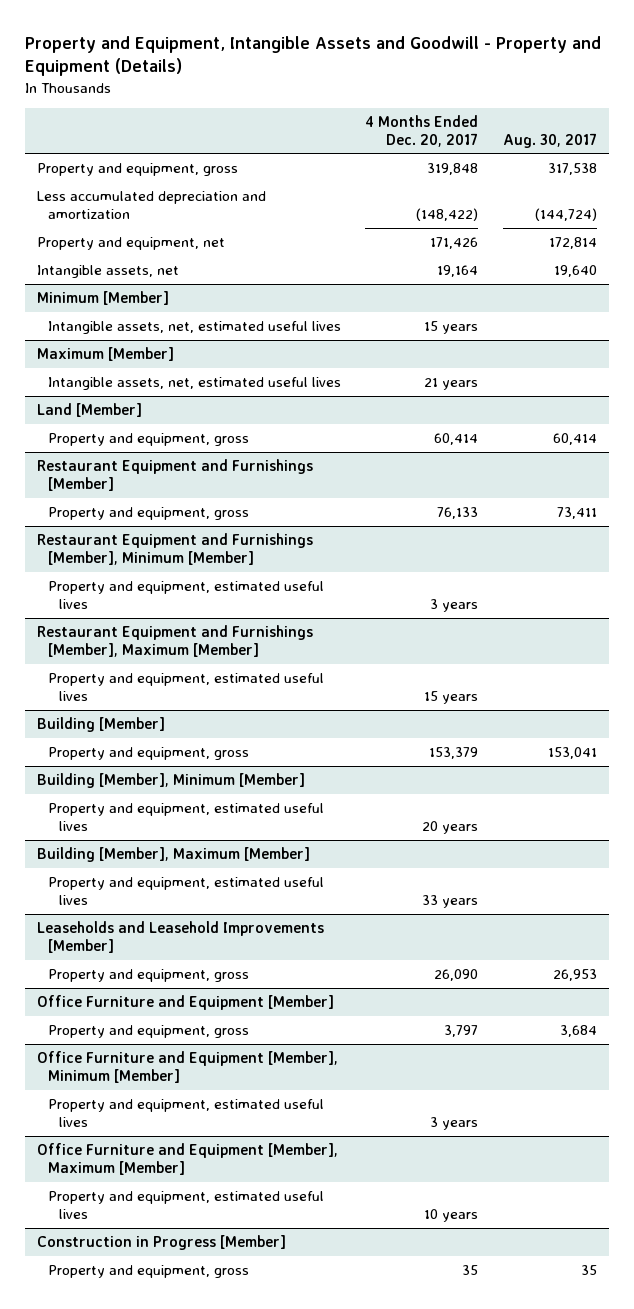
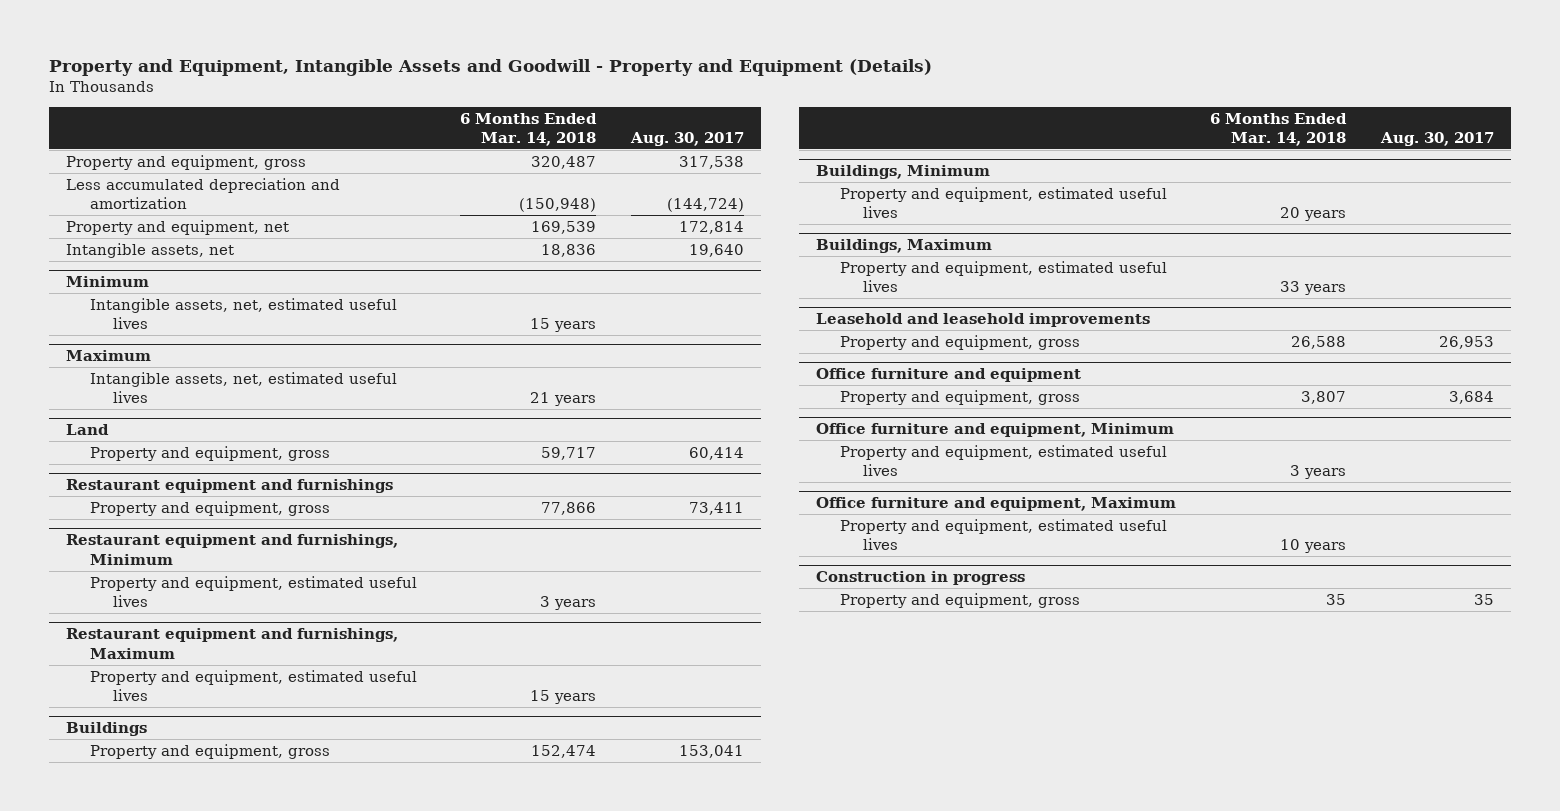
- | 4 Months Ended Dec. 20, 2017 | Aug. 30, 2017
+ | 6 Months Ended Mar. 14, 2018 | Aug. 30, 2017
- Minimum [Member]
+ Minimum
- Maximum [Member]
+ Maximum
- Land [Member]
+ Land
- Restaurant Equipment and Furnishings [Member]
+ Restaurant equipment and furnishings
- Restaurant Equipment and Furnishings [Member], Minimum [Member]
+ Restaurant equipment and furnishings, Minimum
- Restaurant Equipment and Furnishings [Member], Maximum [Member]
+ Restaurant equipment and furnishings, Maximum
- Building [Member]
+ Buildings
- Building [Member], Minimum [Member]
+ Buildings, Minimum
- Building [Member], Maximum [Member]
+ Buildings, Maximum
- Leaseholds and Leasehold Improvements [Member]
+ Leasehold and leasehold improvements
- Office Furniture and Equipment [Member]
+ Office furniture and equipment
- Office Furniture and Equipment [Member], Minimum [Member]
+ Office furniture and equipment, Minimum
- Office Furniture and Equipment [Member], Maximum [Member]
+ Office furniture and equipment, Maximum
- Construction in Progress [Member]
+ Construction in progress

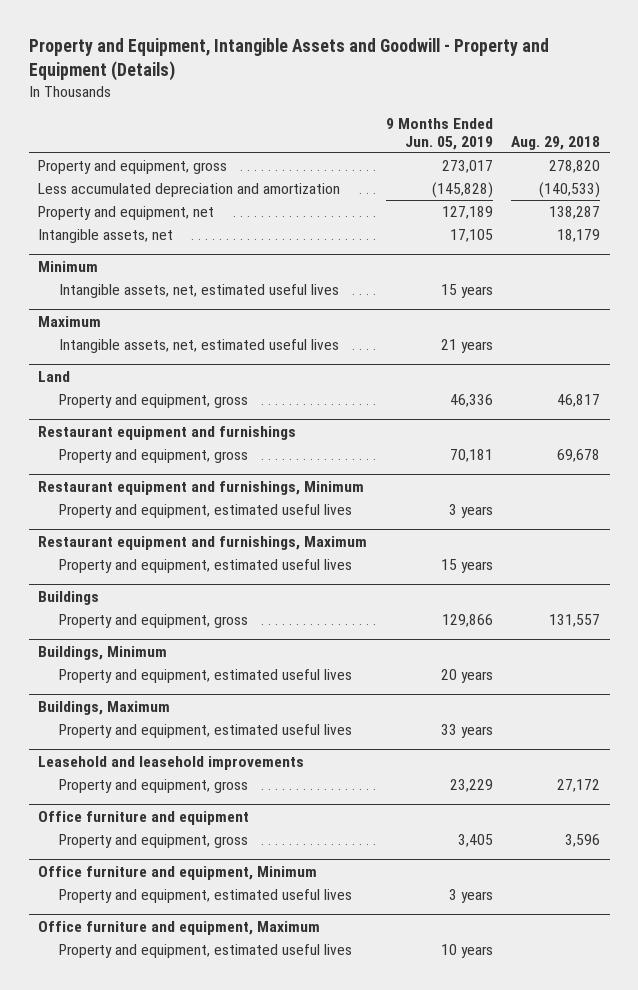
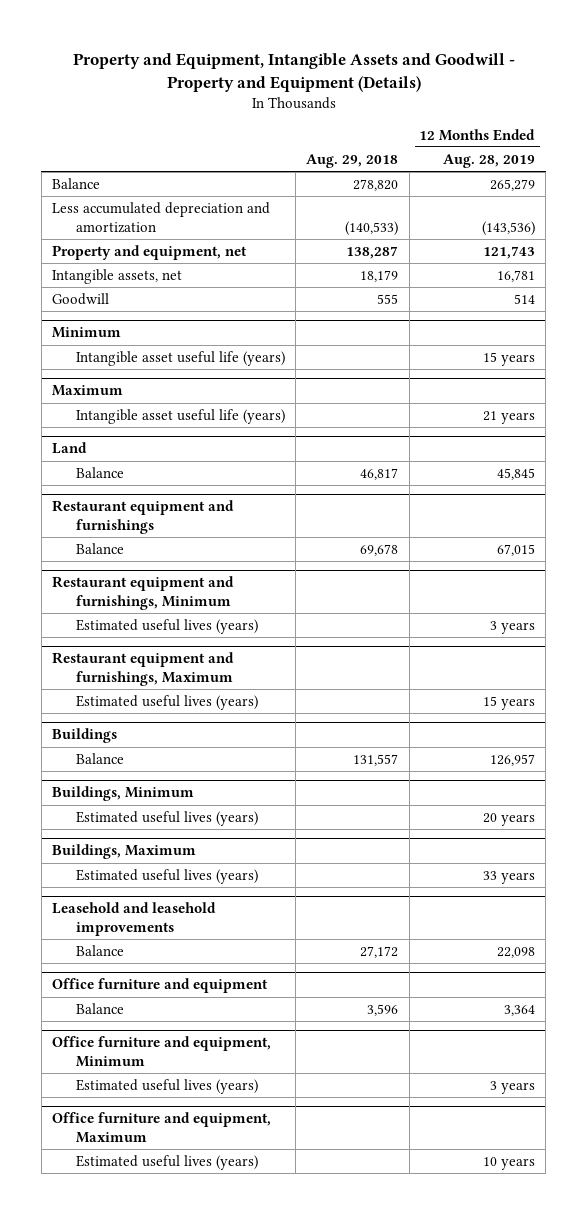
- | 9 Months Ended Jun. 05, 2019 | Aug. 29, 2018
+ | Aug. 29, 2018 | 12 Months Ended Aug. 28, 2019
- Property and equipment, gross | 273,017 | 278,820
+ Balance | 278,820 | 265,279
+ Goodwill | 555 | 514
@ Minimum
- Intangible assets, net, estimated useful lives | 15 years |
+ Intangible asset useful life (years) | | 15 years
@ Maximum
- Intangible assets, net, estimated useful lives | 21 years |
+ Intangible asset useful life (years) | | 21 years
@ Land
- Property and equipment, gross | 46,336 | 46,817
+ Balance | 46,817 | 45,845
@ Restaurant equipment and furnishings
- Property and equipment, gross | 70,181 | 69,678
+ Balance | 69,678 | 67,015
@ Restaurant equipment and furnishings, Minimum
- Property and equipment, estimated useful lives | 3 years |
+ Estimated useful lives (years) | | 3 years
@ Restaurant equipment and furnishings, Maximum
- Property and equipment, estimated useful lives | 15 years |
+ Estimated useful lives (years) | | 15 years
@ Buildings
- Property and equipment, gross | 129,866 | 131,557
+ Balance | 131,557 | 126,957
@ Buildings, Minimum
- Property and equipment, estimated useful lives | 20 years |
+ Estimated useful lives (years) | | 20 years
@ Buildings, Maximum
- Property and equipment, estimated useful lives | 33 years |
+ Estimated useful lives (years) | | 33 years
@ Leasehold and leasehold improvements
- Property and equipment, gross | 23,229 | 27,172
+ Balance | 27,172 | 22,098
@ Office furniture and equipment
- Property and equipment, gross | 3,405 | 3,596
+ Balance | 3,596 | 3,364
@ Office furniture and equipment, Minimum
- Property and equipment, estimated useful lives | 3 years |
+ Estimated useful lives (years) | | 3 years
@ Office furniture and equipment, Maximum
- Property and equipment, estimated useful lives | 10 years |
+ Estimated useful lives (years) | | 10 years

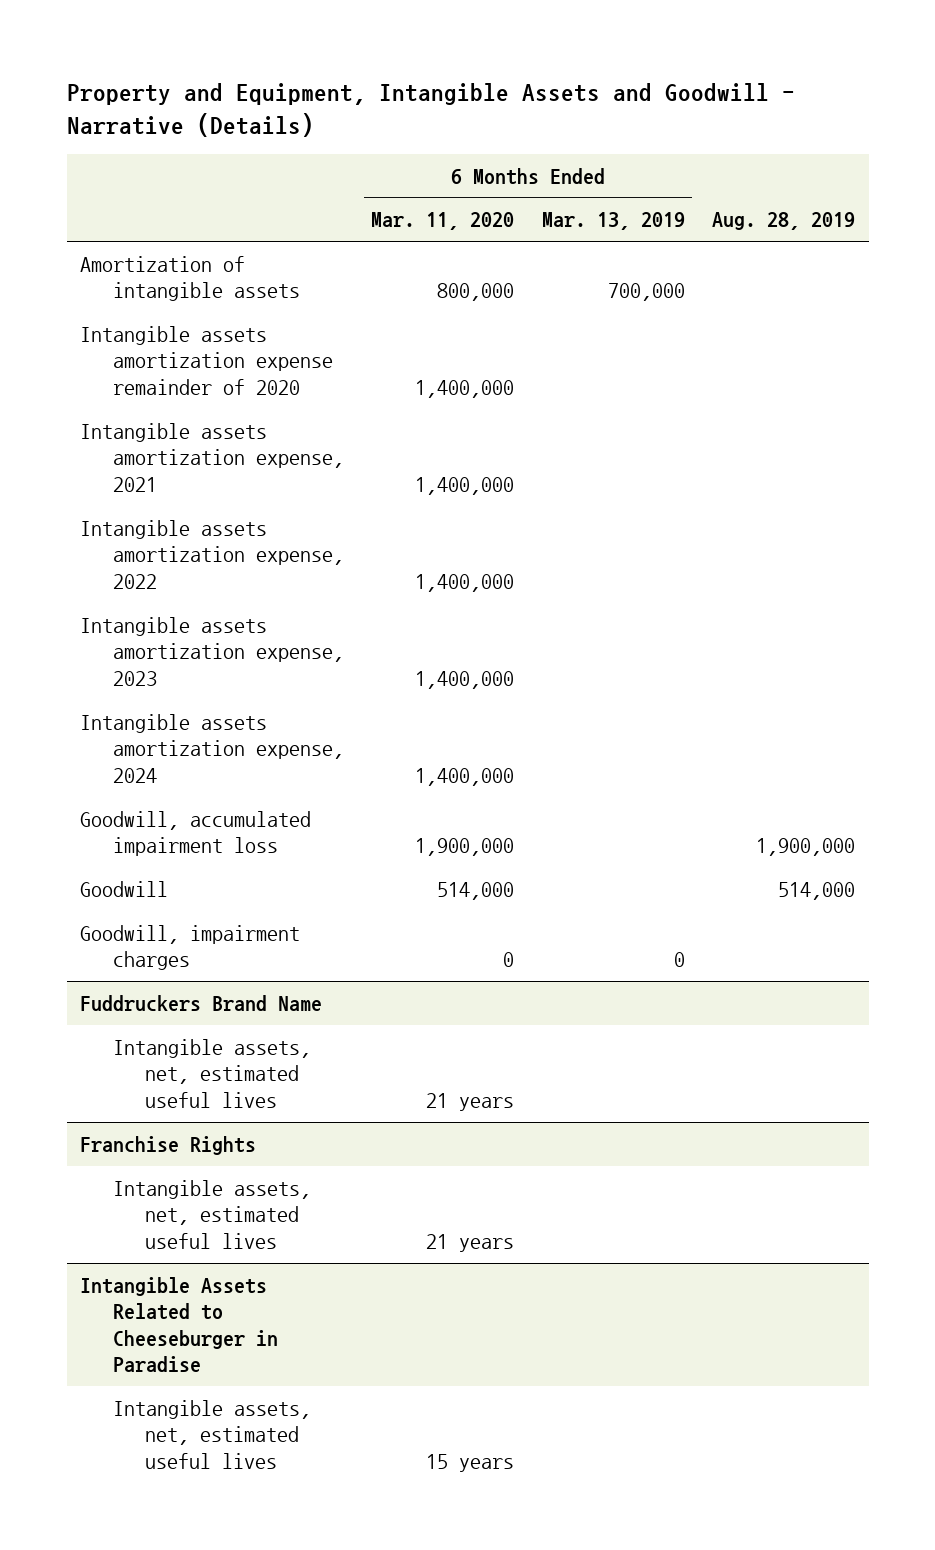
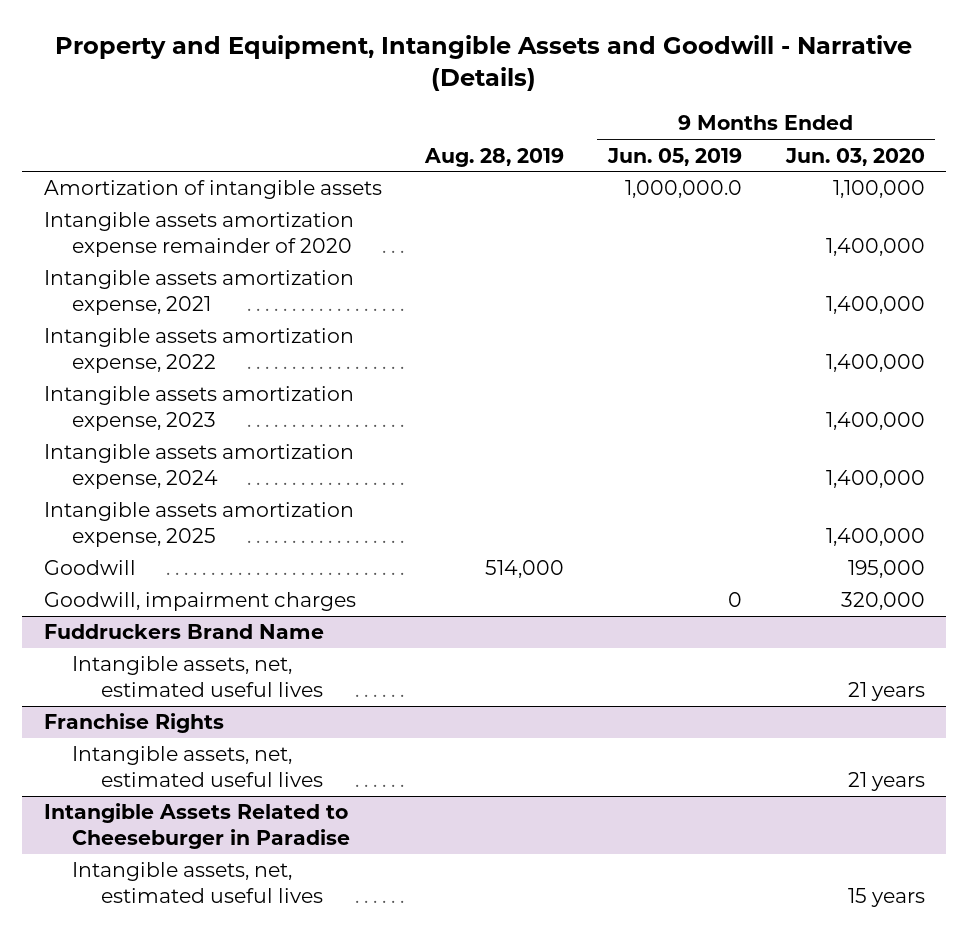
- | 6 Months Ended Mar. 11, 2020 | 6 Months Ended Mar. 13, 2019 | Aug. 28, 2019
+ | Aug. 28, 2019 | 9 Months Ended Jun. 05, 2019 | 9 Months Ended Jun. 03, 2020
- Goodwill, accumulated impairment loss | 1,900,000 | | 1,900,000
+ Intangible assets amortization expense, 2025 | | | 1,400,000

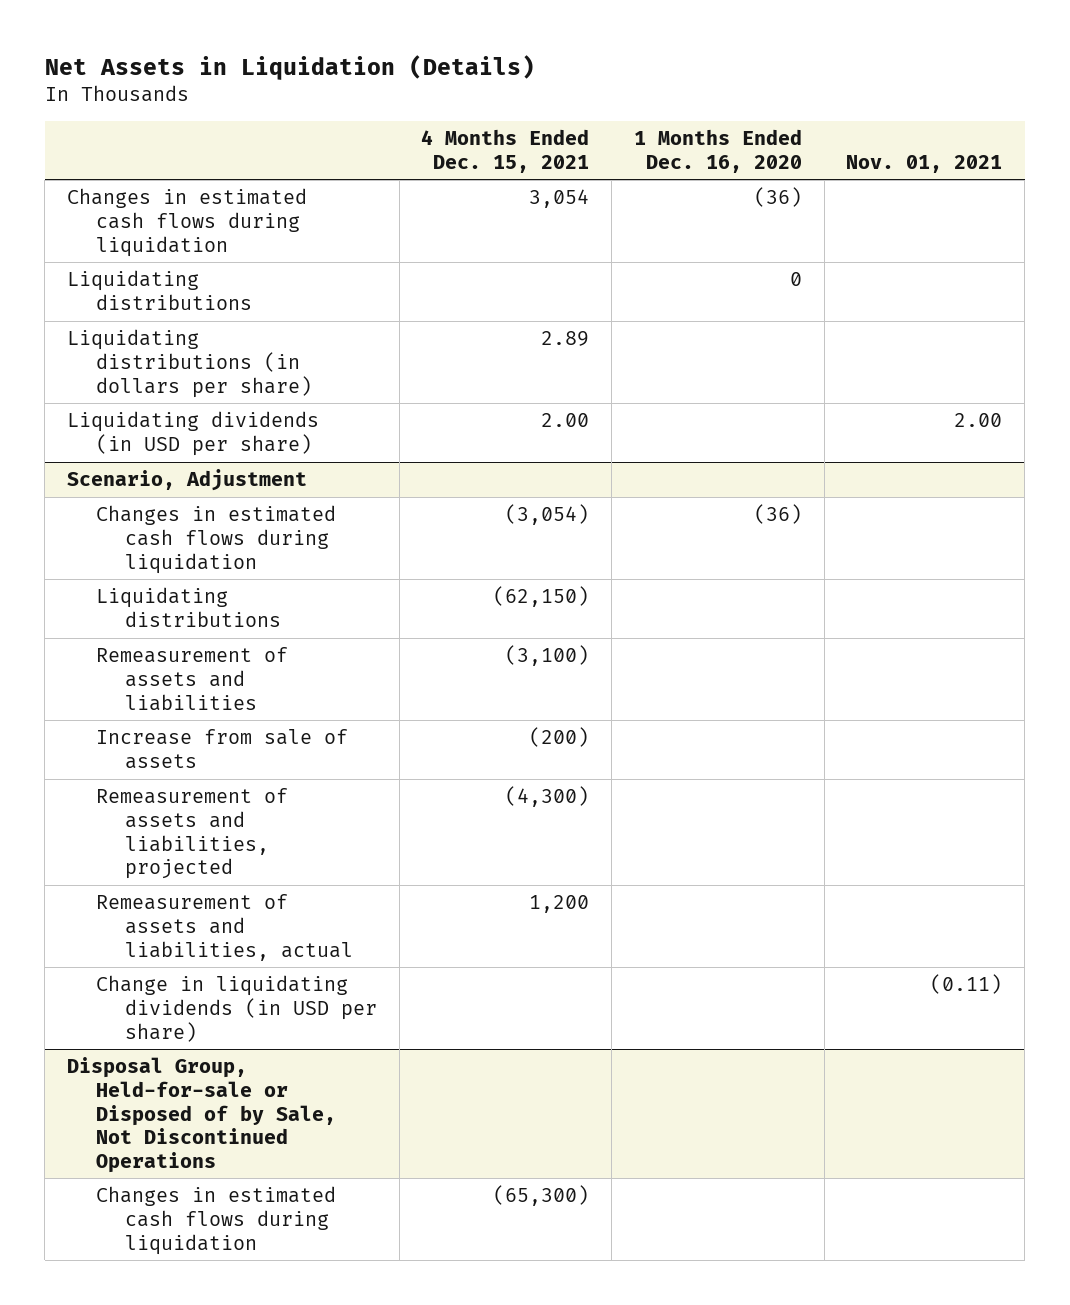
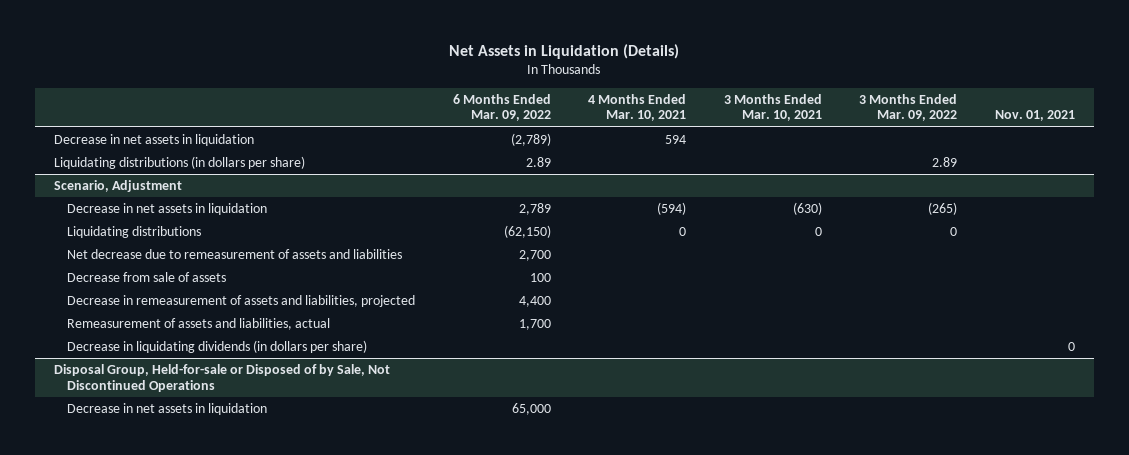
- | 4 Months Ended Dec. 15, 2021 | 1 Months Ended Dec. 16, 2020 | Nov. 01, 2021
+ | 6 Months Ended Mar. 09, 2022 | 4 Months Ended Mar. 10, 2021 | 3 Months Ended Mar. 10, 2021 | 3 Months Ended Mar. 09, 2022 | Nov. 01, 2021
- Changes in estimated cash flows during liquidation | 3,054 | (36) |
- Liquidating distributions | | 0 |
+ Decrease in net assets in liquidation | (2,789) | 594 | | |
- Liquidating dividends (in USD per share) | 2.00 | | 2.00
@ Scenario, Adjustment
- Changes in estimated cash flows during liquidation | (3,054) | (36) |
+ Decrease in net assets in liquidation | 2,789 | (594) | (630) | (265) |
- Remeasurement of assets and liabilities | (3,100) | |
- Increase from sale of assets | (200) | |
- Remeasurement of assets and liabilities, projected | (4,300) | |
+ Net decrease due to remeasurement of assets and liabilities | 2,700 | | | |
+ Decrease from sale of assets | 100 | | | |
+ Decrease in remeasurement of assets and liabilities, projected | 4,400 | | | |
- Change in liquidating dividends (in USD per share) | | | (0.11)
+ Decrease in liquidating dividends (in dollars per share) | | | | | 0
@ Disposal Group, Held-for-sale or Disposed of by Sale, Not Discontinued Operations
- Changes in estimated cash flows during liquidation | (65,300) | |
+ Decrease in net assets in liquidation | 65,000 | | | |

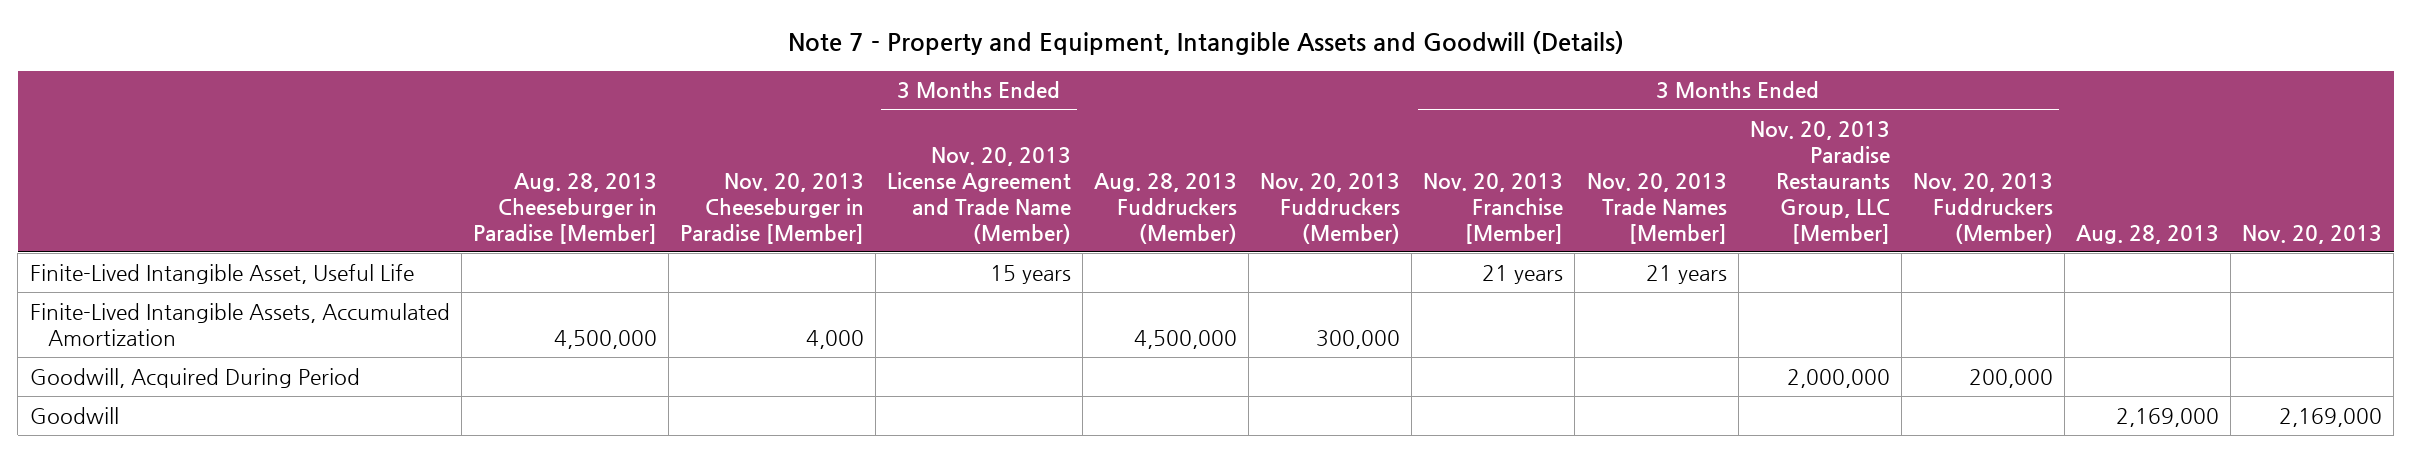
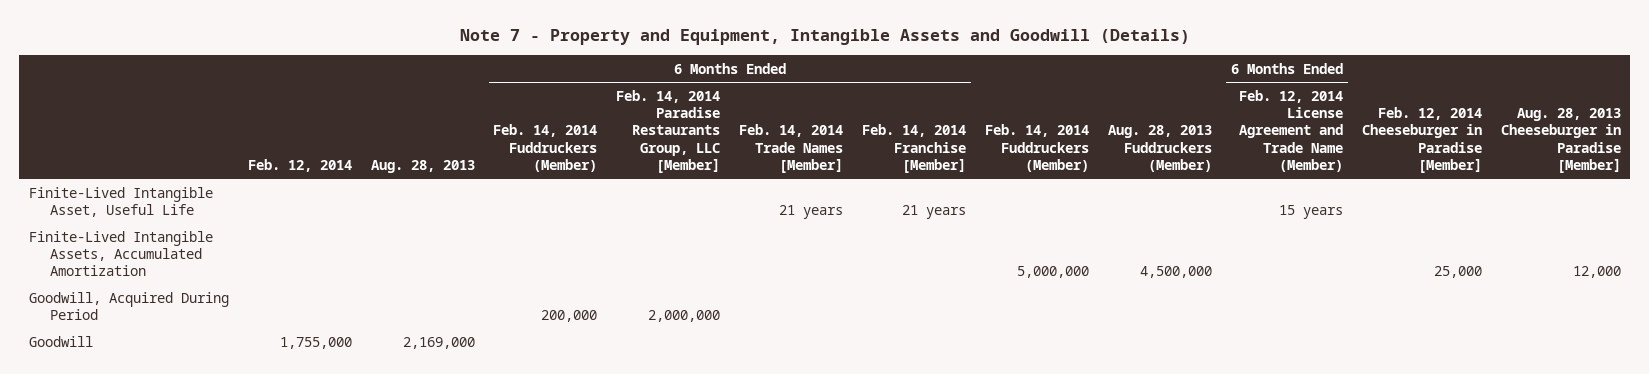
- | Aug. 28, 2013 Cheeseburger in Paradise [Member] | Nov. 20, 2013 Cheeseburger in Paradise [Member] | 3 Months Ended Nov. 20, 2013 License Agreement and Trade Name (Member) | Aug. 28, 2013 Fuddruckers (Member) | Nov. 20, 2013 Fuddruckers (Member) | 3 Months Ended Nov. 20, 2013 Franchise [Member] | 3 Months Ended Nov. 20, 2013 Trade Names [Member] | 3 Months Ended Nov. 20, 2013 Paradise Restaurants Group, LLC [Member] | 3 Months Ended Nov. 20, 2013 Fuddruckers (Member) | Aug. 28, 2013 | Nov. 20, 2013
+ | Feb. 12, 2014 | Aug. 28, 2013 | 6 Months Ended Feb. 14, 2014 Fuddruckers (Member) | 6 Months Ended Feb. 14, 2014 Paradise Restaurants Group, LLC [Member] | 6 Months Ended Feb. 14, 2014 Trade Names [Member] | 6 Months Ended Feb. 14, 2014 Franchise [Member] | Feb. 14, 2014 Fuddruckers (Member) | Aug. 28, 2013 Fuddruckers (Member) | 6 Months Ended Feb. 12, 2014 License Agreement and Trade Name (Member) | Feb. 12, 2014 Cheeseburger in Paradise [Member] | Aug. 28, 2013 Cheeseburger in Paradise [Member]
- Finite-Lived Intangible Assets, Accumulated Amortization | 4,500,000 | 4,000 | | 4,500,000 | 300,000 | | | | | |
+ Finite-Lived Intangible Assets, Accumulated Amortization | | | | | | | 5,000,000 | 4,500,000 | | 25,000 | 12,000

